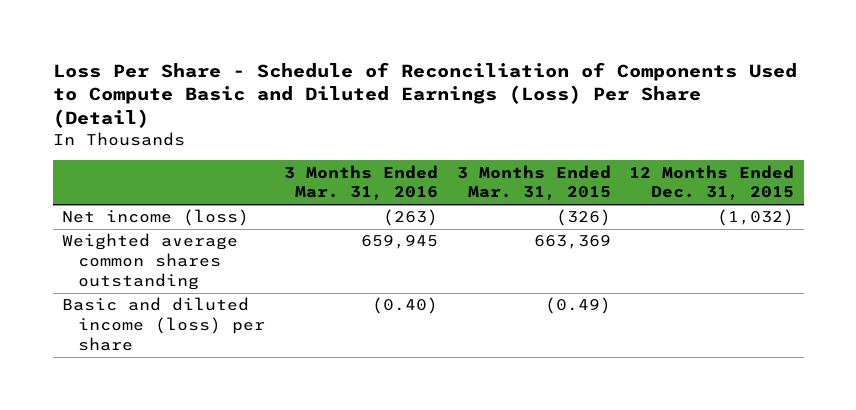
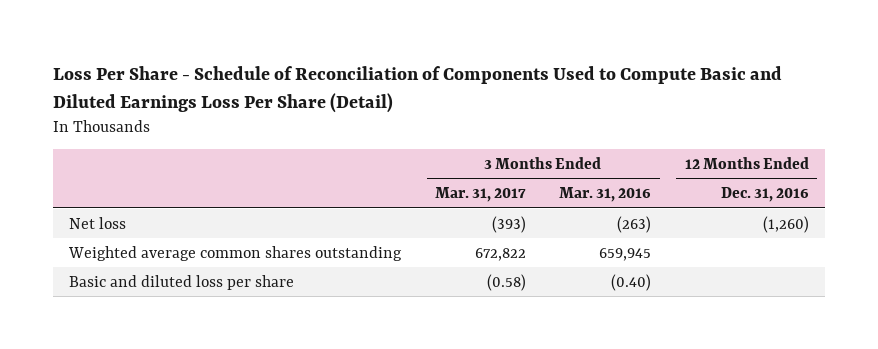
- Loss Per Share - Schedule of Reconciliation of Components Used to Compute Basic and Diluted Earnings (Loss) Per Share (Detail)
+ Loss Per Share - Schedule of Reconciliation of Components Used to Compute Basic and Diluted Earnings Loss Per Share (Detail)
- | 3 Months Ended Mar. 31, 2016 | 3 Months Ended Mar. 31, 2015 | 12 Months Ended Dec. 31, 2015
+ | 3 Months Ended Mar. 31, 2017 | 3 Months Ended Mar. 31, 2016 | 12 Months Ended Dec. 31, 2016
- Net income (loss) | (263) | (326) | (1,032)
+ Net loss | (393) | (263) | (1,260)
- Basic and diluted income (loss) per share | (0.40) | (0.49) |
+ Basic and diluted loss per share | (0.58) | (0.40) |

